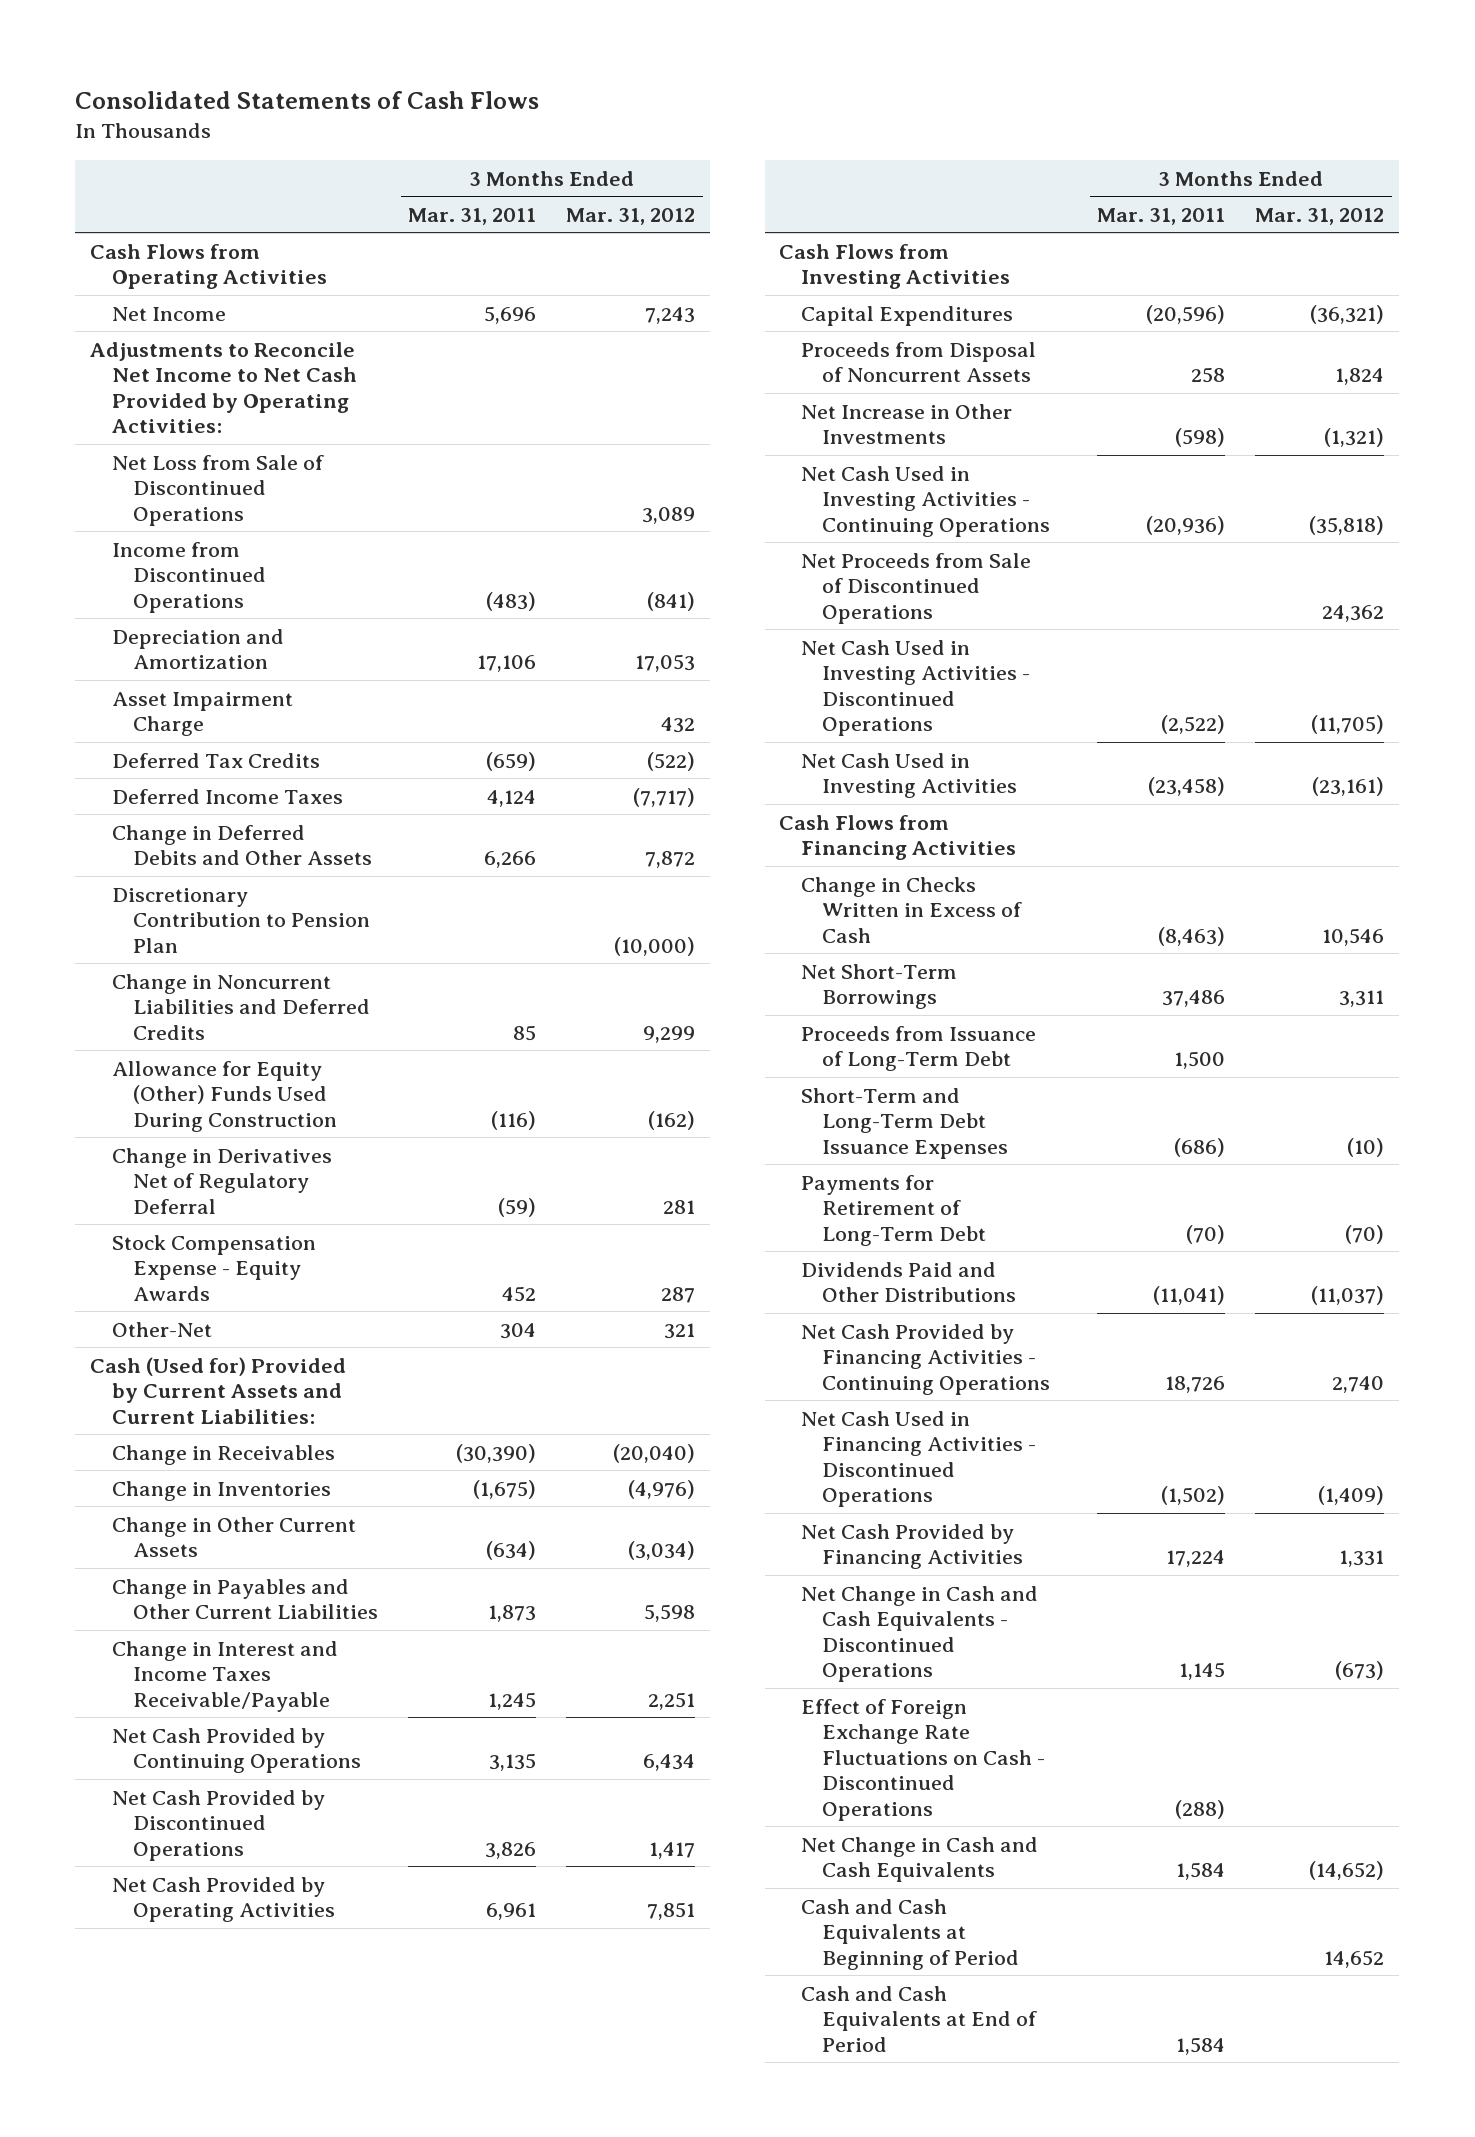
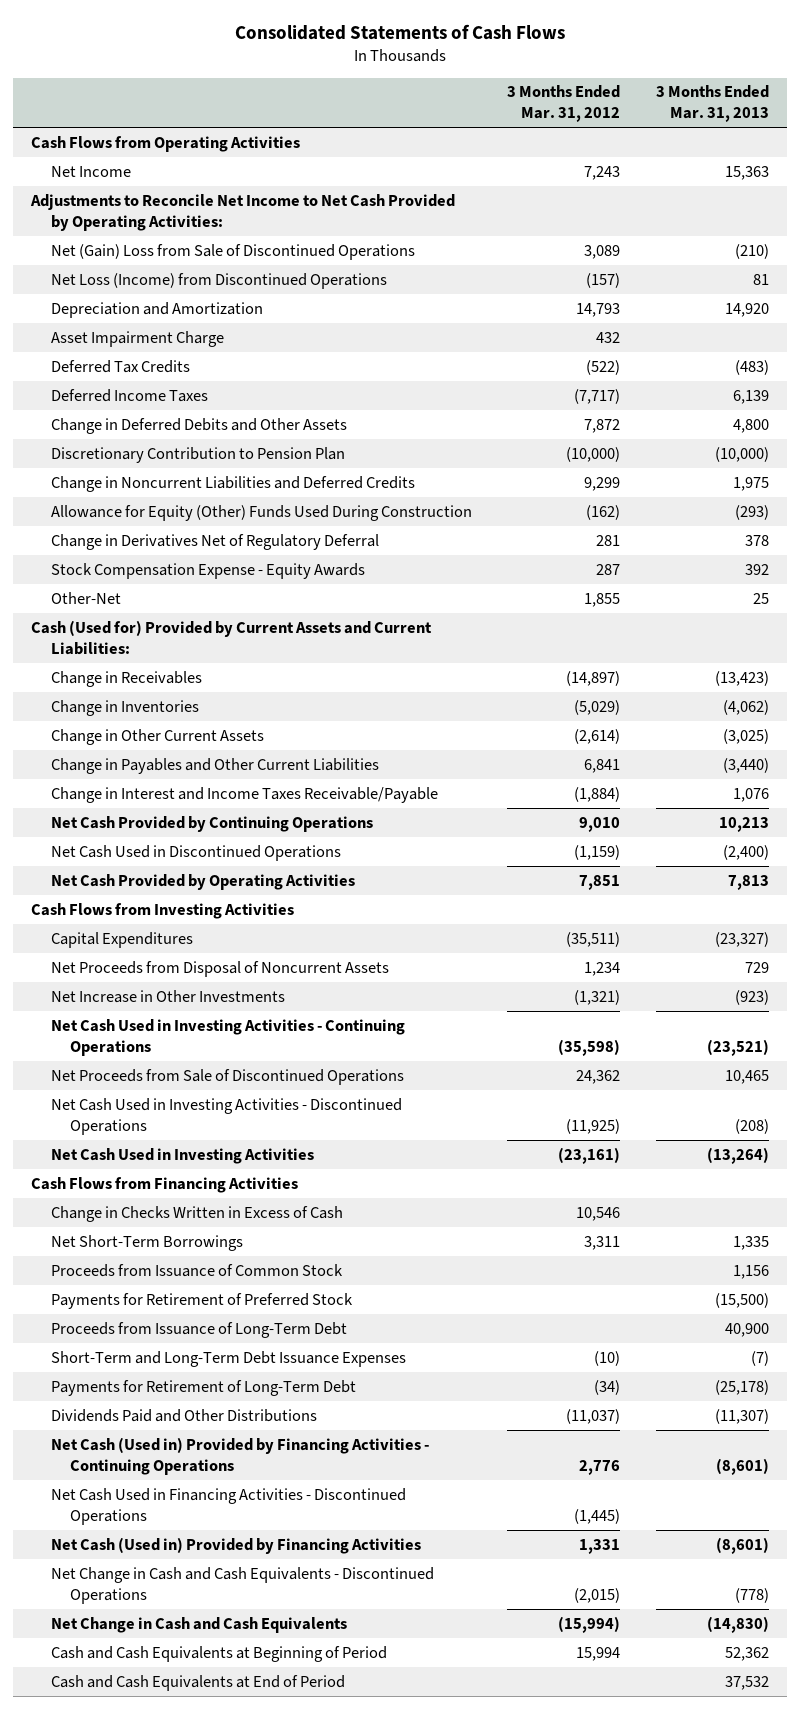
- | 3 Months Ended Mar. 31, 2011 | 3 Months Ended Mar. 31, 2012
+ | 3 Months Ended Mar. 31, 2012 | 3 Months Ended Mar. 31, 2013
- Net Loss from Sale of Discontinued Operations | | 3,089
- Income from Discontinued Operations | (483) | (841)
- Depreciation and Amortization | 17,106 | 17,053
+ Net (Gain) Loss from Sale of Discontinued Operations | 3,089 | (210)
+ Net Loss (Income) from Discontinued Operations | (157) | 81
+ Depreciation and Amortization | 14,793 | 14,920
- Other-Net | 304 | 321
+ Other-Net | 1,855 | 25
- Change in Receivables | (30,390) | (20,040)
- Change in Inventories | (1,675) | (4,976)
- Change in Other Current Assets | (634) | (3,034)
- Change in Payables and Other Current Liabilities | 1,873 | 5,598
- Change in Interest and Income Taxes Receivable/Payable | 1,245 | 2,251
- Net Cash Provided by Continuing Operations | 3,135 | 6,434
- Net Cash Provided by Discontinued Operations | 3,826 | 1,417
+ Change in Receivables | (14,897) | (13,423)
+ Change in Inventories | (5,029) | (4,062)
+ Change in Other Current Assets | (2,614) | (3,025)
+ Change in Payables and Other Current Liabilities | 6,841 | (3,440)
+ Change in Interest and Income Taxes Receivable/Payable | (1,884) | 1,076
+ Net Cash Provided by Continuing Operations | 9,010 | 10,213
+ Net Cash Used in Discontinued Operations | (1,159) | (2,400)
- Capital Expenditures | (20,596) | (36,321)
- Proceeds from Disposal of Noncurrent Assets | 258 | 1,824
+ Capital Expenditures | (35,511) | (23,327)
+ Net Proceeds from Disposal of Noncurrent Assets | 1,234 | 729
- Net Cash Used in Investing Activities - Continuing Operations | (20,936) | (35,818)
+ Net Cash Used in Investing Activities - Continuing Operations | (35,598) | (23,521)
- Net Cash Used in Investing Activities - Discontinued Operations | (2,522) | (11,705)
+ Net Cash Used in Investing Activities - Discontinued Operations | (11,925) | (208)
+ Proceeds from Issuance of Common Stock | | 1,156
+ Payments for Retirement of Preferred Stock | | (15,500)
- Payments for Retirement of Long-Term Debt | (70) | (70)
+ Payments for Retirement of Long-Term Debt | (34) | (25,178)
- Net Cash Provided by Financing Activities - Continuing Operations | 18,726 | 2,740
- Net Cash Used in Financing Activities - Discontinued Operations | (1,502) | (1,409)
- Net Cash Provided by Financing Activities | 17,224 | 1,331
- Net Change in Cash and Cash Equivalents - Discontinued Operations | 1,145 | (673)
- Effect of Foreign Exchange Rate Fluctuations on Cash - Discontinued Operations | (288) |
- Net Change in Cash and Cash Equivalents | 1,584 | (14,652)
- Cash and Cash Equivalents at Beginning of Period | | 14,652
+ Net Cash (Used in) Provided by Financing Activities - Continuing Operations | 2,776 | (8,601)
+ Net Cash Used in Financing Activities - Discontinued Operations | (1,445) |
+ Net Cash (Used in) Provided by Financing Activities | 1,331 | (8,601)
+ Net Change in Cash and Cash Equivalents - Discontinued Operations | (2,015) | (778)
+ Net Change in Cash and Cash Equivalents | (15,994) | (14,830)
+ Cash and Cash Equivalents at Beginning of Period | 15,994 | 52,362

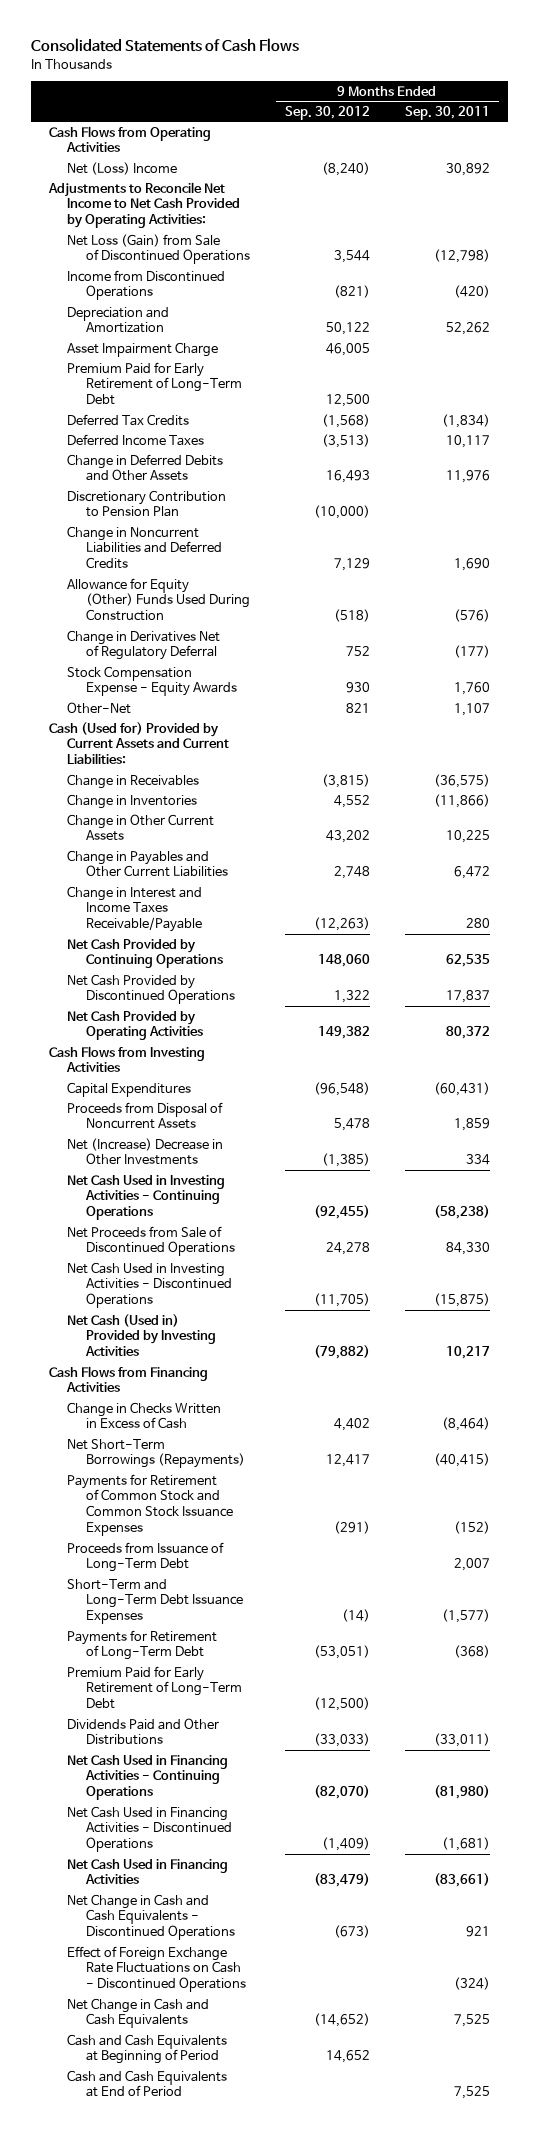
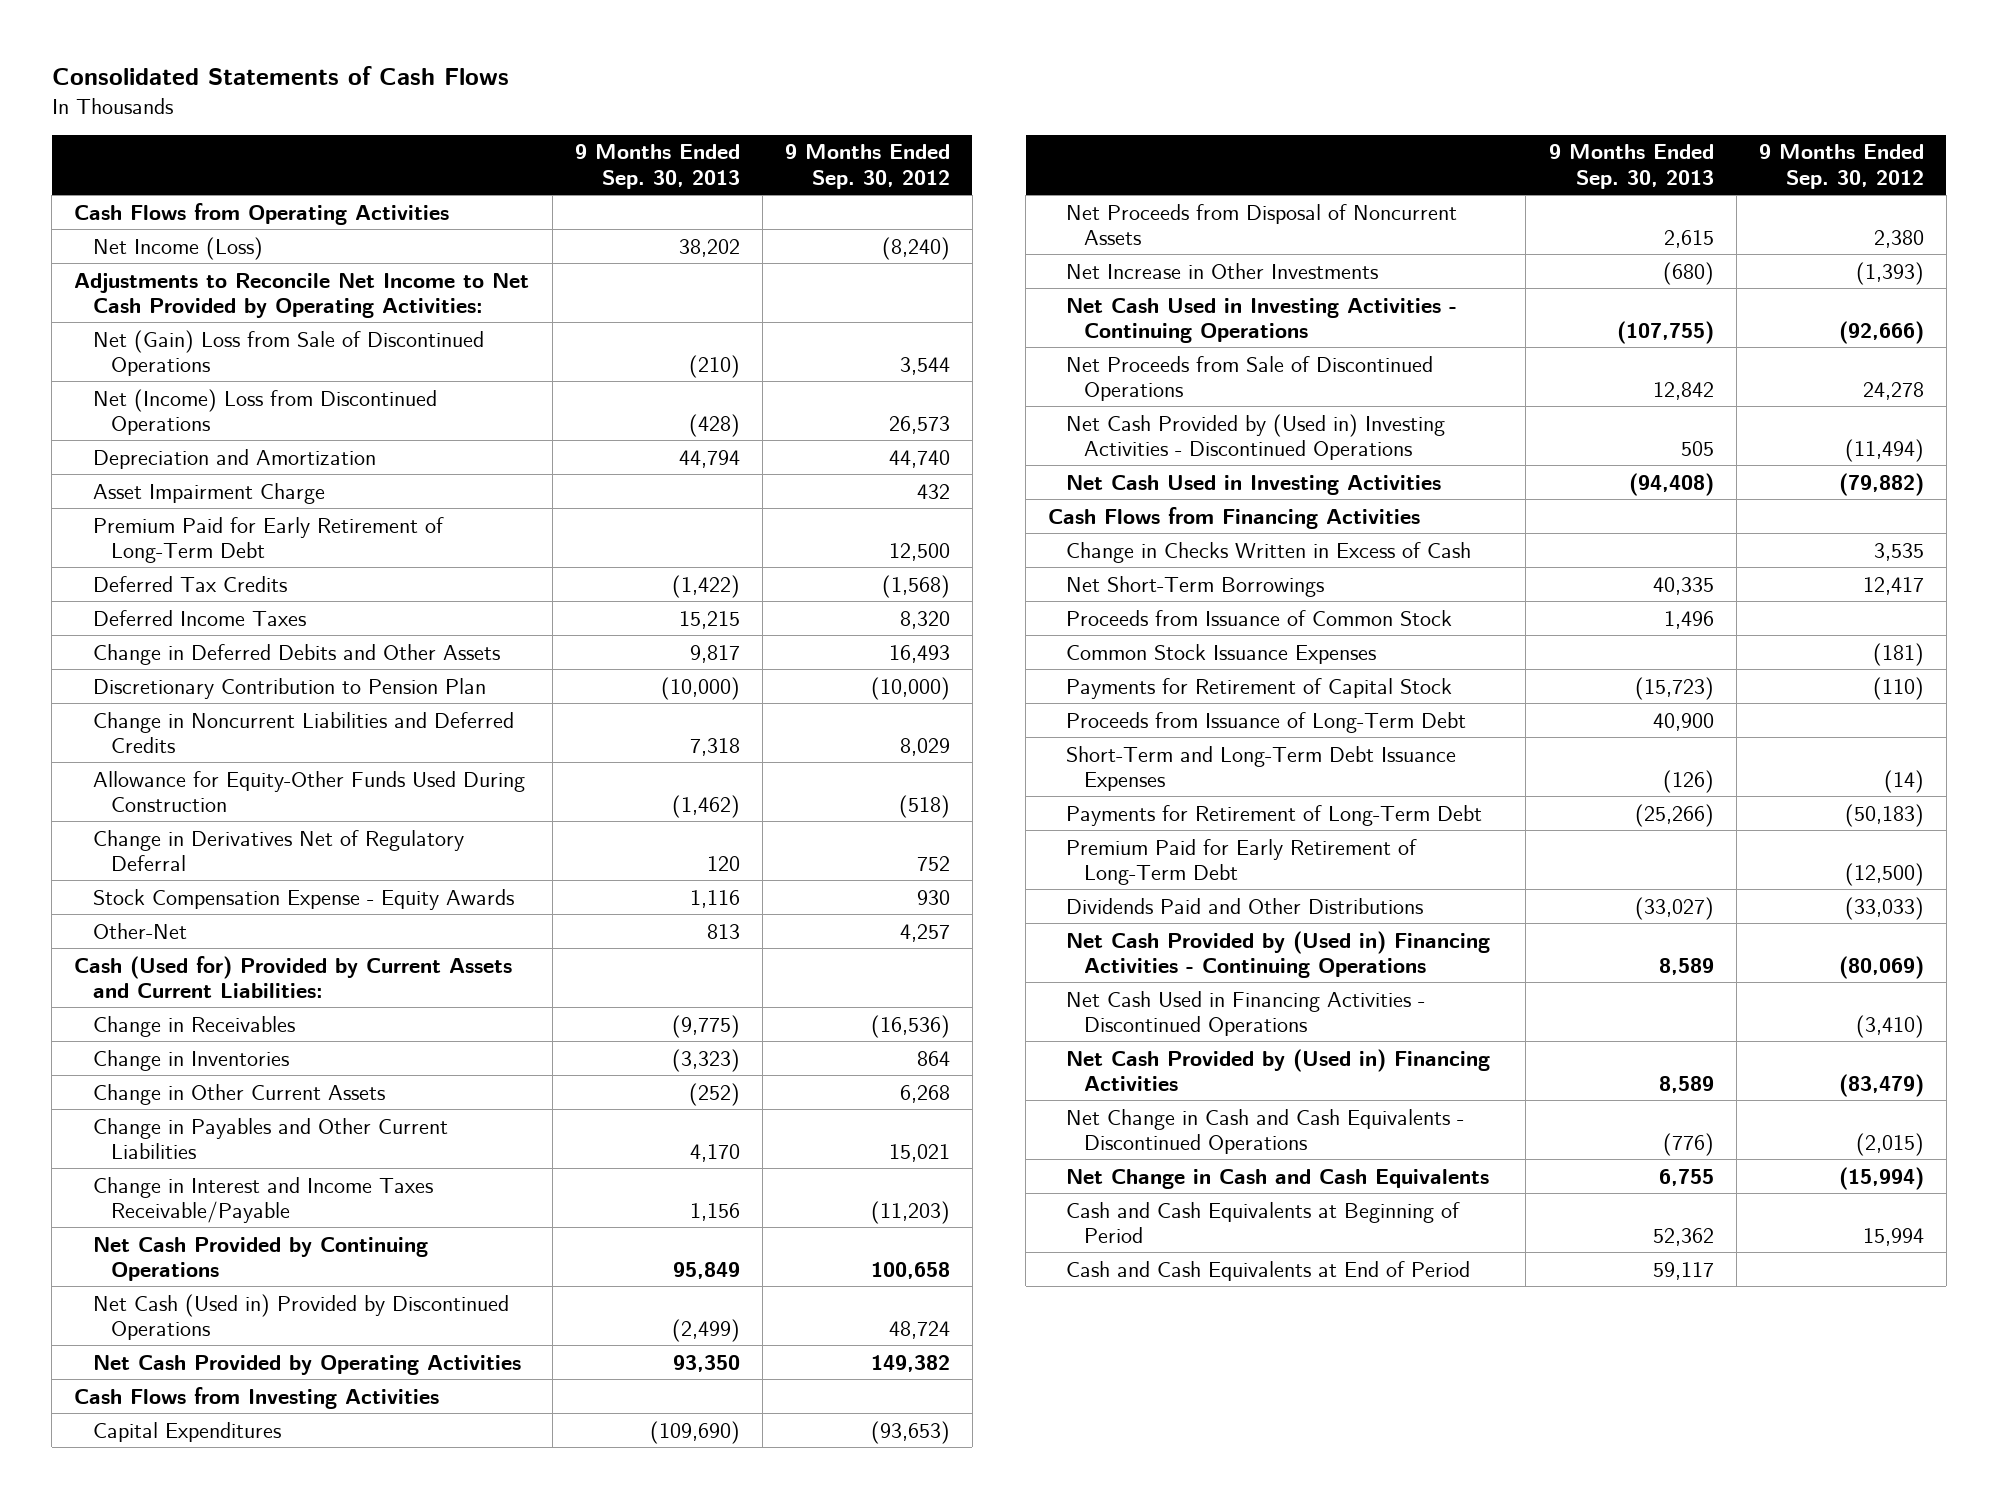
- | 9 Months Ended Sep. 30, 2012 | 9 Months Ended Sep. 30, 2011
+ | 9 Months Ended Sep. 30, 2013 | 9 Months Ended Sep. 30, 2012
- Net (Loss) Income | (8,240) | 30,892
+ Net Income (Loss) | 38,202 | (8,240)
- Net Loss (Gain) from Sale of Discontinued Operations | 3,544 | (12,798)
- Income from Discontinued Operations | (821) | (420)
- Depreciation and Amortization | 50,122 | 52,262
- Asset Impairment Charge | 46,005 |
+ Net (Gain) Loss from Sale of Discontinued Operations | (210) | 3,544
+ Net (Income) Loss from Discontinued Operations | (428) | 26,573
+ Depreciation and Amortization | 44,794 | 44,740
+ Asset Impairment Charge | | 432
- Deferred Income Taxes | (3,513) | 10,117
+ Deferred Income Taxes | 15,215 | 8,320
- Change in Noncurrent Liabilities and Deferred Credits | 7,129 | 1,690
- Allowance for Equity (Other) Funds Used During Construction | (518) | (576)
+ Change in Noncurrent Liabilities and Deferred Credits | 7,318 | 8,029
+ Allowance for Equity-Other Funds Used During Construction | (1,462) | (518)
- Other-Net | 821 | 1,107
+ Other-Net | 813 | 4,257
- Change in Receivables | (3,815) | (36,575)
- Change in Inventories | 4,552 | (11,866)
- Change in Other Current Assets | 43,202 | 10,225
- Change in Payables and Other Current Liabilities | 2,748 | 6,472
- Change in Interest and Income Taxes Receivable/Payable | (12,263) | 280
- Net Cash Provided by Continuing Operations | 148,060 | 62,535
- Net Cash Provided by Discontinued Operations | 1,322 | 17,837
+ Change in Receivables | (9,775) | (16,536)
+ Change in Inventories | (3,323) | 864
+ Change in Other Current Assets | (252) | 6,268
+ Change in Payables and Other Current Liabilities | 4,170 | 15,021
+ Change in Interest and Income Taxes Receivable/Payable | 1,156 | (11,203)
+ Net Cash Provided by Continuing Operations | 95,849 | 100,658
+ Net Cash (Used in) Provided by Discontinued Operations | (2,499) | 48,724
- Capital Expenditures | (96,548) | (60,431)
- Proceeds from Disposal of Noncurrent Assets | 5,478 | 1,859
- Net (Increase) Decrease in Other Investments | (1,385) | 334
- Net Cash Used in Investing Activities - Continuing Operations | (92,455) | (58,238)
+ Capital Expenditures | (109,690) | (93,653)
+ Net Proceeds from Disposal of Noncurrent Assets | 2,615 | 2,380
+ Net Increase in Other Investments | (680) | (1,393)
+ Net Cash Used in Investing Activities - Continuing Operations | (107,755) | (92,666)
- Net Cash Used in Investing Activities - Discontinued Operations | (11,705) | (15,875)
- Net Cash (Used in) Provided by Investing Activities | (79,882) | 10,217
+ Net Cash Provided by (Used in) Investing Activities - Discontinued Operations | 505 | (11,494)
+ Net Cash Used in Investing Activities | (94,408) | (79,882)
- Change in Checks Written in Excess of Cash | 4,402 | (8,464)
- Net Short-Term Borrowings (Repayments) | 12,417 | (40,415)
- Payments for Retirement of Common Stock and Common Stock Issuance Expenses | (291) | (152)
+ Change in Checks Written in Excess of Cash | | 3,535
+ Net Short-Term Borrowings | 40,335 | 12,417
+ Proceeds from Issuance of Common Stock | 1,496 |
+ Common Stock Issuance Expenses | | (181)
+ Payments for Retirement of Capital Stock | (15,723) | (110)
- Payments for Retirement of Long-Term Debt | (53,051) | (368)
+ Payments for Retirement of Long-Term Debt | (25,266) | (50,183)
- Net Cash Used in Financing Activities - Continuing Operations | (82,070) | (81,980)
- Net Cash Used in Financing Activities - Discontinued Operations | (1,409) | (1,681)
- Net Cash Used in Financing Activities | (83,479) | (83,661)
- Net Change in Cash and Cash Equivalents - Discontinued Operations | (673) | 921
- Effect of Foreign Exchange Rate Fluctuations on Cash - Discontinued Operations | | (324)
- Net Change in Cash and Cash Equivalents | (14,652) | 7,525
- Cash and Cash Equivalents at Beginning of Period | 14,652 |
+ Net Cash Provided by (Used in) Financing Activities - Continuing Operations | 8,589 | (80,069)
+ Net Cash Used in Financing Activities - Discontinued Operations | | (3,410)
+ Net Cash Provided by (Used in) Financing Activities | 8,589 | (83,479)
+ Net Change in Cash and Cash Equivalents - Discontinued Operations | (776) | (2,015)
+ Net Change in Cash and Cash Equivalents | 6,755 | (15,994)
+ Cash and Cash Equivalents at Beginning of Period | 52,362 | 15,994

